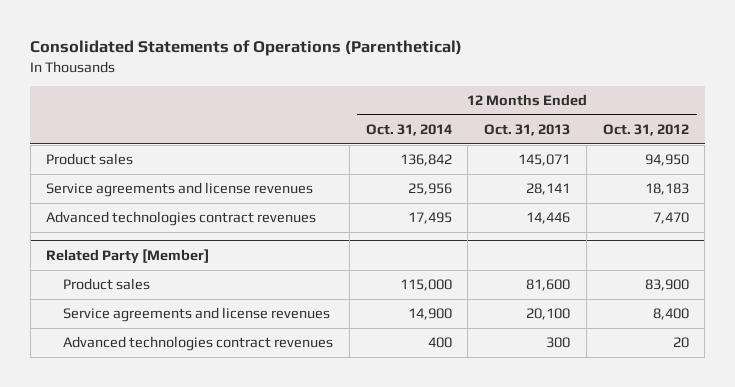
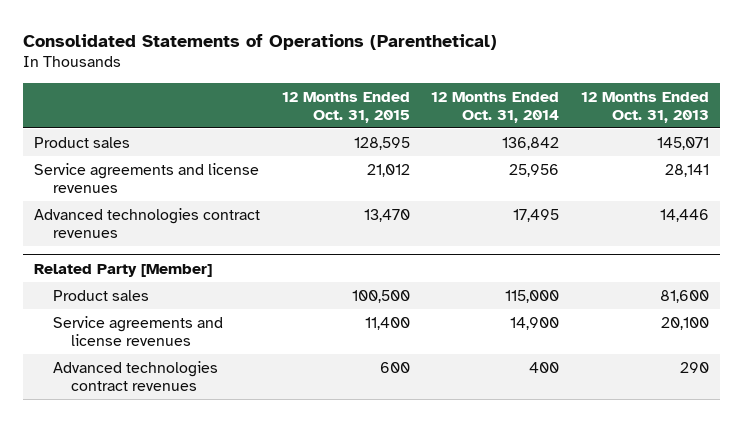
- | 12 Months Ended Oct. 31, 2014 | 12 Months Ended Oct. 31, 2013 | 12 Months Ended Oct. 31, 2012
+ | 12 Months Ended Oct. 31, 2015 | 12 Months Ended Oct. 31, 2014 | 12 Months Ended Oct. 31, 2013
@ Related Party [Member]
- Advanced technologies contract revenues | 400 | 300 | 20
+ Advanced technologies contract revenues | 600 | 400 | 290

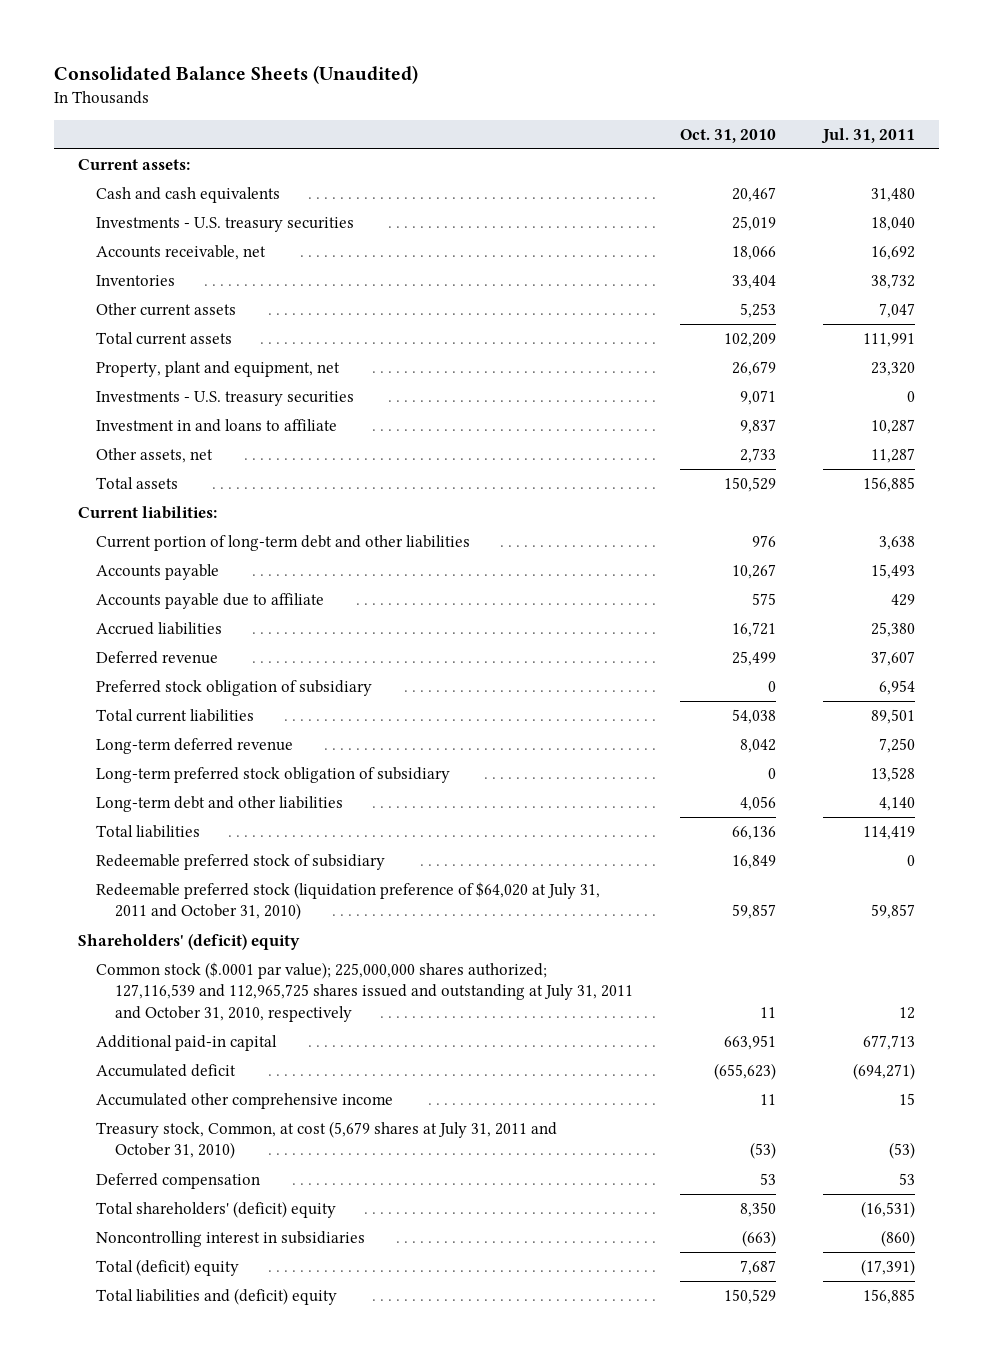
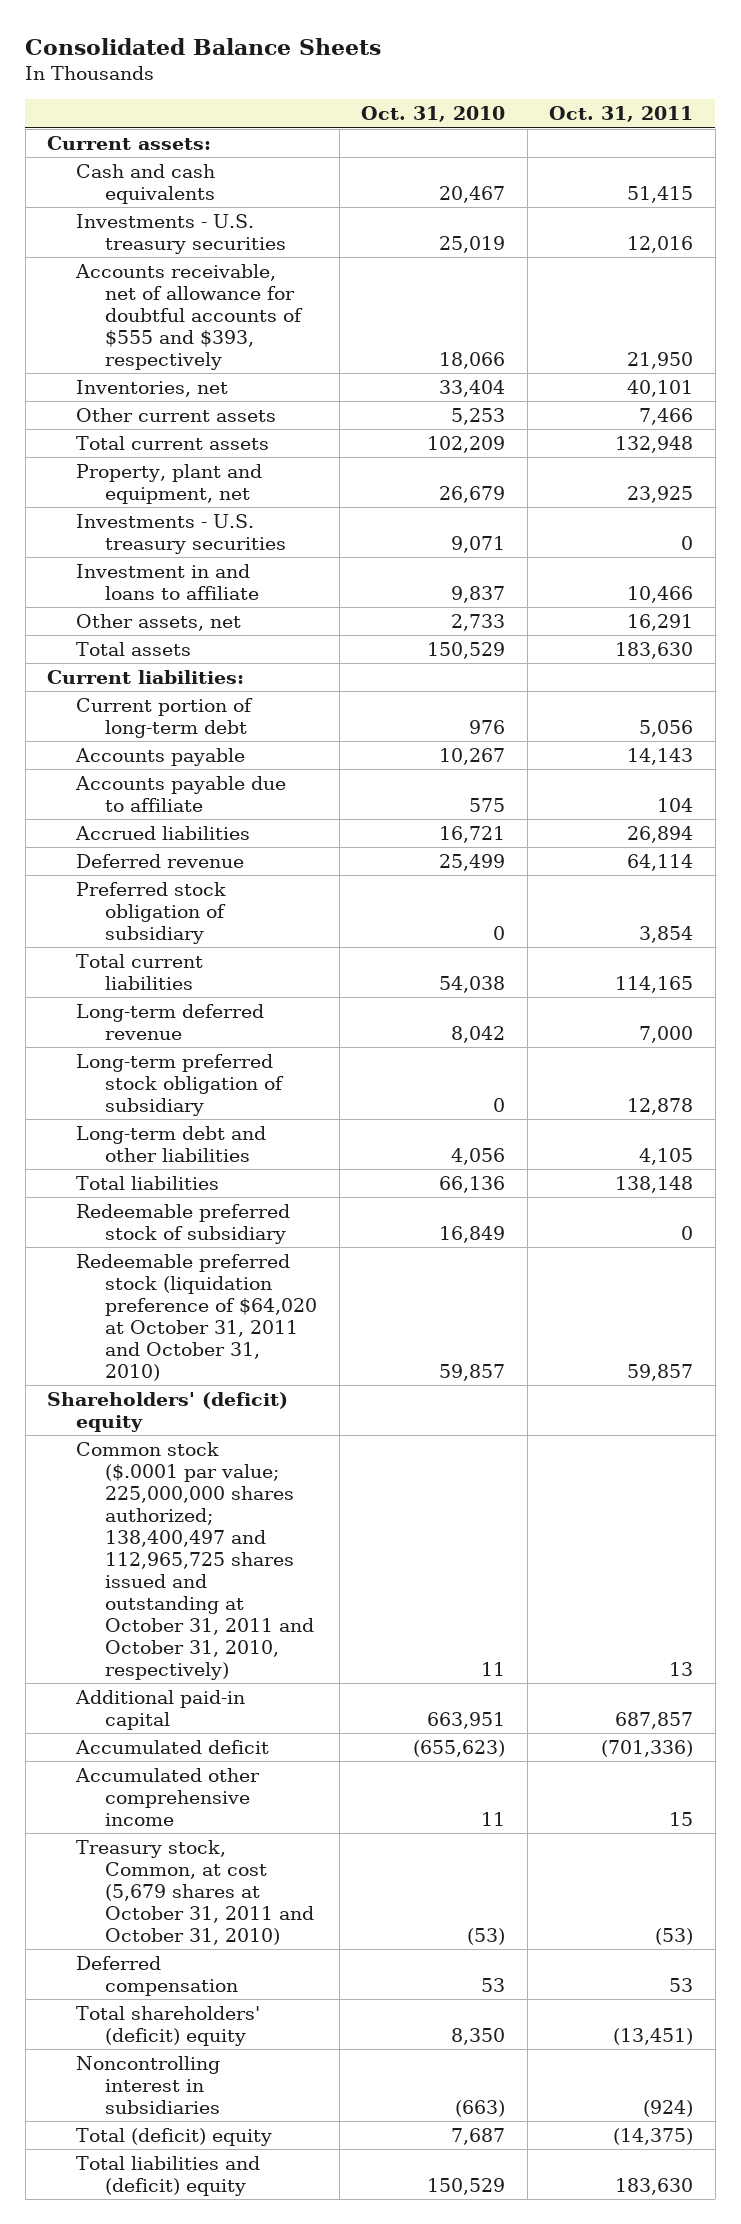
- Consolidated Balance Sheets (Unaudited)
+ Consolidated Balance Sheets
- | Oct. 31, 2010 | Jul. 31, 2011
+ | Oct. 31, 2010 | Oct. 31, 2011
- Accounts receivable, net | 18,066 | 16,692
- Inventories | 33,404 | 38,732
+ Accounts receivable, net of allowance for doubtful accounts of $555 and $393, respectively | 18,066 | 21,950
+ Inventories, net | 33,404 | 40,101
- Current portion of long-term debt and other liabilities | 976 | 3,638
+ Current portion of long-term debt | 976 | 5,056
- Redeemable preferred stock (liquidation preference of $64,020 at July 31, 2011 and October 31, 2010) | 59,857 | 59,857
+ Redeemable preferred stock (liquidation preference of $64,020 at October 31, 2011 and October 31, 2010) | 59,857 | 59,857
- Common stock ($.0001 par value); 225,000,000 shares authorized; 127,116,539 and 112,965,725 shares issued and outstanding at July 31, 2011 and October 31, 2010, respectively | 11 | 12
+ Common stock ($.0001 par value; 225,000,000 shares authorized; 138,400,497 and 112,965,725 shares issued and outstanding at October 31, 2011 and October 31, 2010, respectively) | 11 | 13
- Treasury stock, Common, at cost (5,679 shares at July 31, 2011 and October 31, 2010) | (53) | (53)
+ Treasury stock, Common, at cost (5,679 shares at October 31, 2011 and October 31, 2010) | (53) | (53)

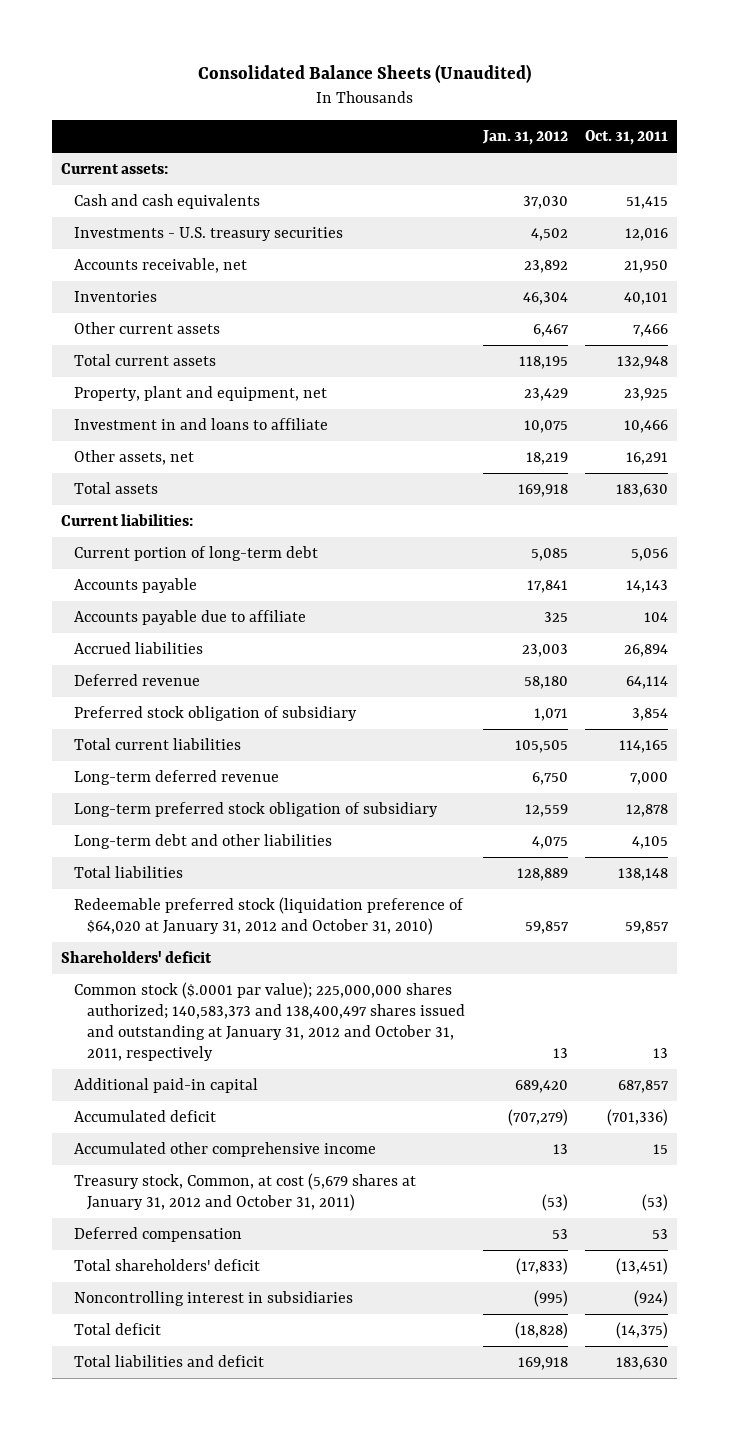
- Consolidated Balance Sheets
+ Consolidated Balance Sheets (Unaudited)
- | Oct. 31, 2010 | Oct. 31, 2011
+ | Jan. 31, 2012 | Oct. 31, 2011
- Accounts receivable, net of allowance for doubtful accounts of $555 and $393, respectively | 18,066 | 21,950
- Inventories, net | 33,404 | 40,101
+ Accounts receivable, net | 23,892 | 21,950
+ Inventories | 46,304 | 40,101
- Investments - U.S. treasury securities | 9,071 | 0
- Redeemable preferred stock of subsidiary | 16,849 | 0
- Redeemable preferred stock (liquidation preference of $64,020 at October 31, 2011 and October 31, 2010) | 59,857 | 59,857
- Shareholders' (deficit) equity
- Common stock ($.0001 par value; 225,000,000 shares authorized; 138,400,497 and 112,965,725 shares issued and outstanding at October 31, 2011 and October 31, 2010, respectively) | 11 | 13
+ Redeemable preferred stock (liquidation preference of $64,020 at January 31, 2012 and October 31, 2010) | 59,857 | 59,857
+ Shareholders' deficit
+ Common stock ($.0001 par value); 225,000,000 shares authorized; 140,583,373 and 138,400,497 shares issued and outstanding at January 31, 2012 and October 31, 2011, respectively | 13 | 13
- Treasury stock, Common, at cost (5,679 shares at October 31, 2011 and October 31, 2010) | (53) | (53)
+ Treasury stock, Common, at cost (5,679 shares at January 31, 2012 and October 31, 2011) | (53) | (53)
- Total shareholders' (deficit) equity | 8,350 | (13,451)
+ Total shareholders' deficit | (17,833) | (13,451)
- Total (deficit) equity | 7,687 | (14,375)
- Total liabilities and (deficit) equity | 150,529 | 183,630
+ Total deficit | (18,828) | (14,375)
+ Total liabilities and deficit | 169,918 | 183,630

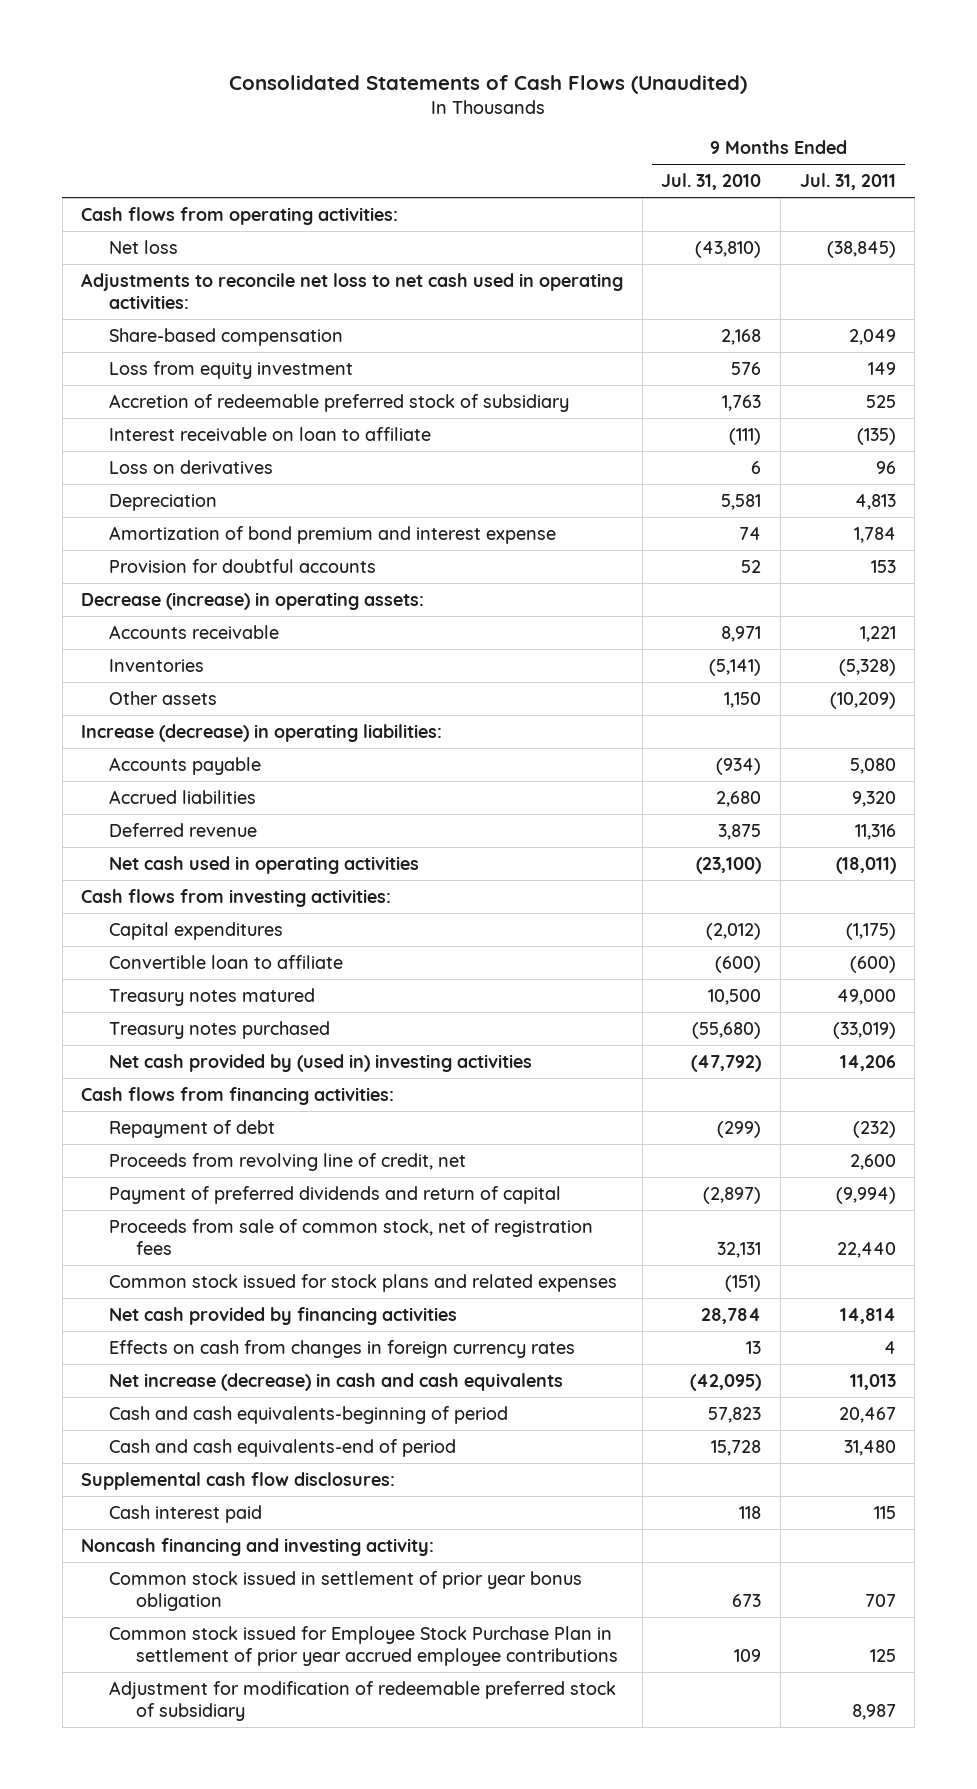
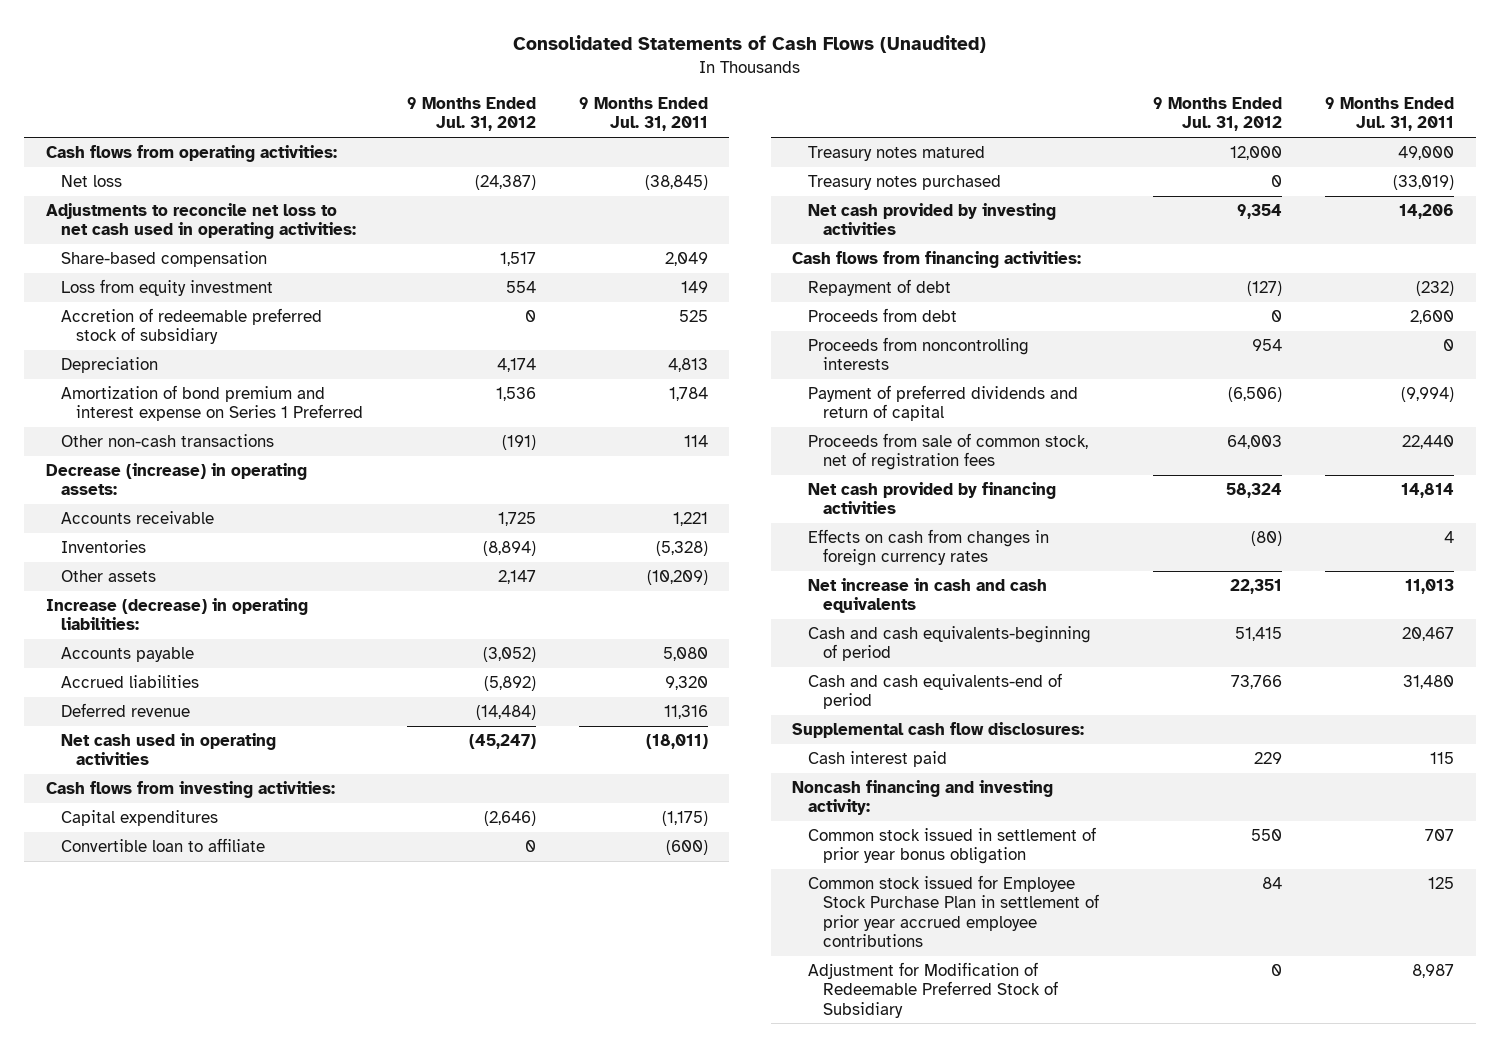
- | 9 Months Ended Jul. 31, 2010 | 9 Months Ended Jul. 31, 2011
+ | 9 Months Ended Jul. 31, 2012 | 9 Months Ended Jul. 31, 2011
- Interest receivable on loan to affiliate | (111) | (135)
- Loss on derivatives | 6 | 96
- Amortization of bond premium and interest expense | 74 | 1,784
- Provision for doubtful accounts | 52 | 153
+ Amortization of bond premium and interest expense on Series 1 Preferred | 1,536 | 1,784
+ Other non-cash transactions | (191) | 114
- Net cash provided by (used in) investing activities | (47,792) | 14,206
+ Net cash provided by investing activities | 9,354 | 14,206
- Proceeds from revolving line of credit, net | | 2,600
+ Proceeds from debt | 0 | 2,600
+ Proceeds from noncontrolling interests | 954 | 0
- Common stock issued for stock plans and related expenses | (151) |
- Net increase (decrease) in cash and cash equivalents | (42,095) | 11,013
+ Net increase in cash and cash equivalents | 22,351 | 11,013
- Adjustment for modification of redeemable preferred stock of subsidiary | | 8,987
+ Adjustment for Modification of Redeemable Preferred Stock of Subsidiary | 0 | 8,987

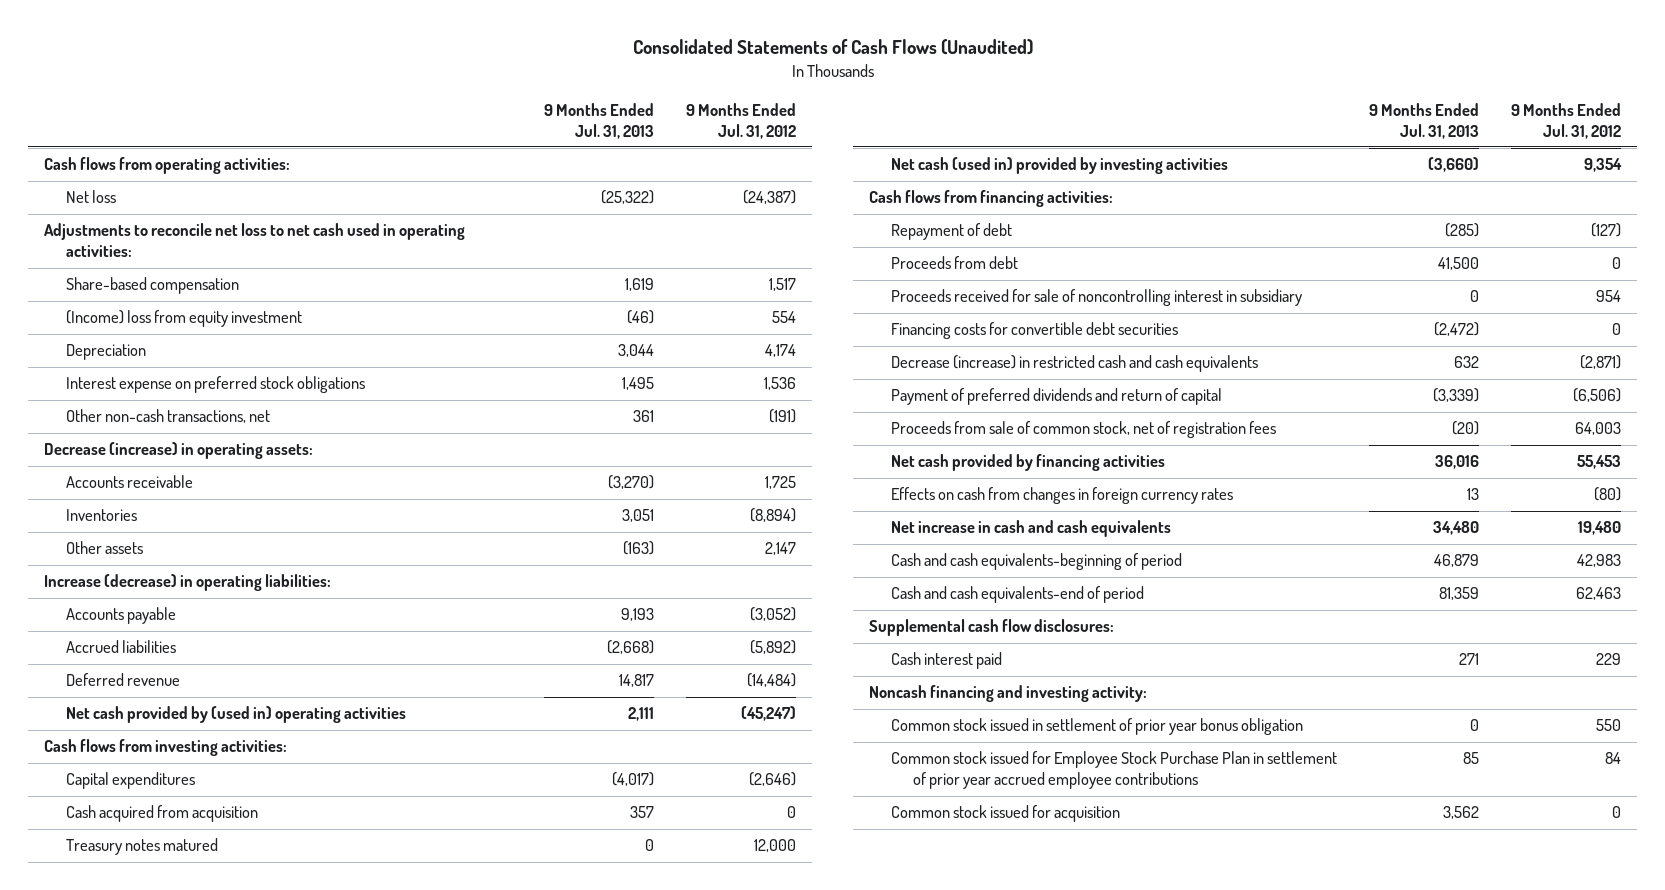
- | 9 Months Ended Jul. 31, 2012 | 9 Months Ended Jul. 31, 2011
+ | 9 Months Ended Jul. 31, 2013 | 9 Months Ended Jul. 31, 2012
- Loss from equity investment | 554 | 149
- Accretion of redeemable preferred stock of subsidiary | 0 | 525
+ (Income) loss from equity investment | (46) | 554
- Amortization of bond premium and interest expense on Series 1 Preferred | 1,536 | 1,784
- Other non-cash transactions | (191) | 114
+ Interest expense on preferred stock obligations | 1,495 | 1,536
+ Other non-cash transactions, net | 361 | (191)
- Net cash used in operating activities | (45,247) | (18,011)
+ Net cash provided by (used in) operating activities | 2,111 | (45,247)
- Convertible loan to affiliate | 0 | (600)
+ Cash acquired from acquisition | 357 | 0
- Treasury notes purchased | 0 | (33,019)
- Net cash provided by investing activities | 9,354 | 14,206
+ Net cash (used in) provided by investing activities | (3,660) | 9,354
- Proceeds from noncontrolling interests | 954 | 0
+ Proceeds received for sale of noncontrolling interest in subsidiary | 0 | 954
+ Financing costs for convertible debt securities | (2,472) | 0
+ Decrease (increase) in restricted cash and cash equivalents | 632 | (2,871)
- Net cash provided by financing activities | 58,324 | 14,814
+ Net cash provided by financing activities | 36,016 | 55,453
- Net increase in cash and cash equivalents | 22,351 | 11,013
- Cash and cash equivalents-beginning of period | 51,415 | 20,467
- Cash and cash equivalents-end of period | 73,766 | 31,480
+ Net increase in cash and cash equivalents | 34,480 | 19,480
+ Cash and cash equivalents-beginning of period | 46,879 | 42,983
+ Cash and cash equivalents-end of period | 81,359 | 62,463
- Adjustment for Modification of Redeemable Preferred Stock of Subsidiary | 0 | 8,987
+ Common stock issued for acquisition | 3,562 | 0

